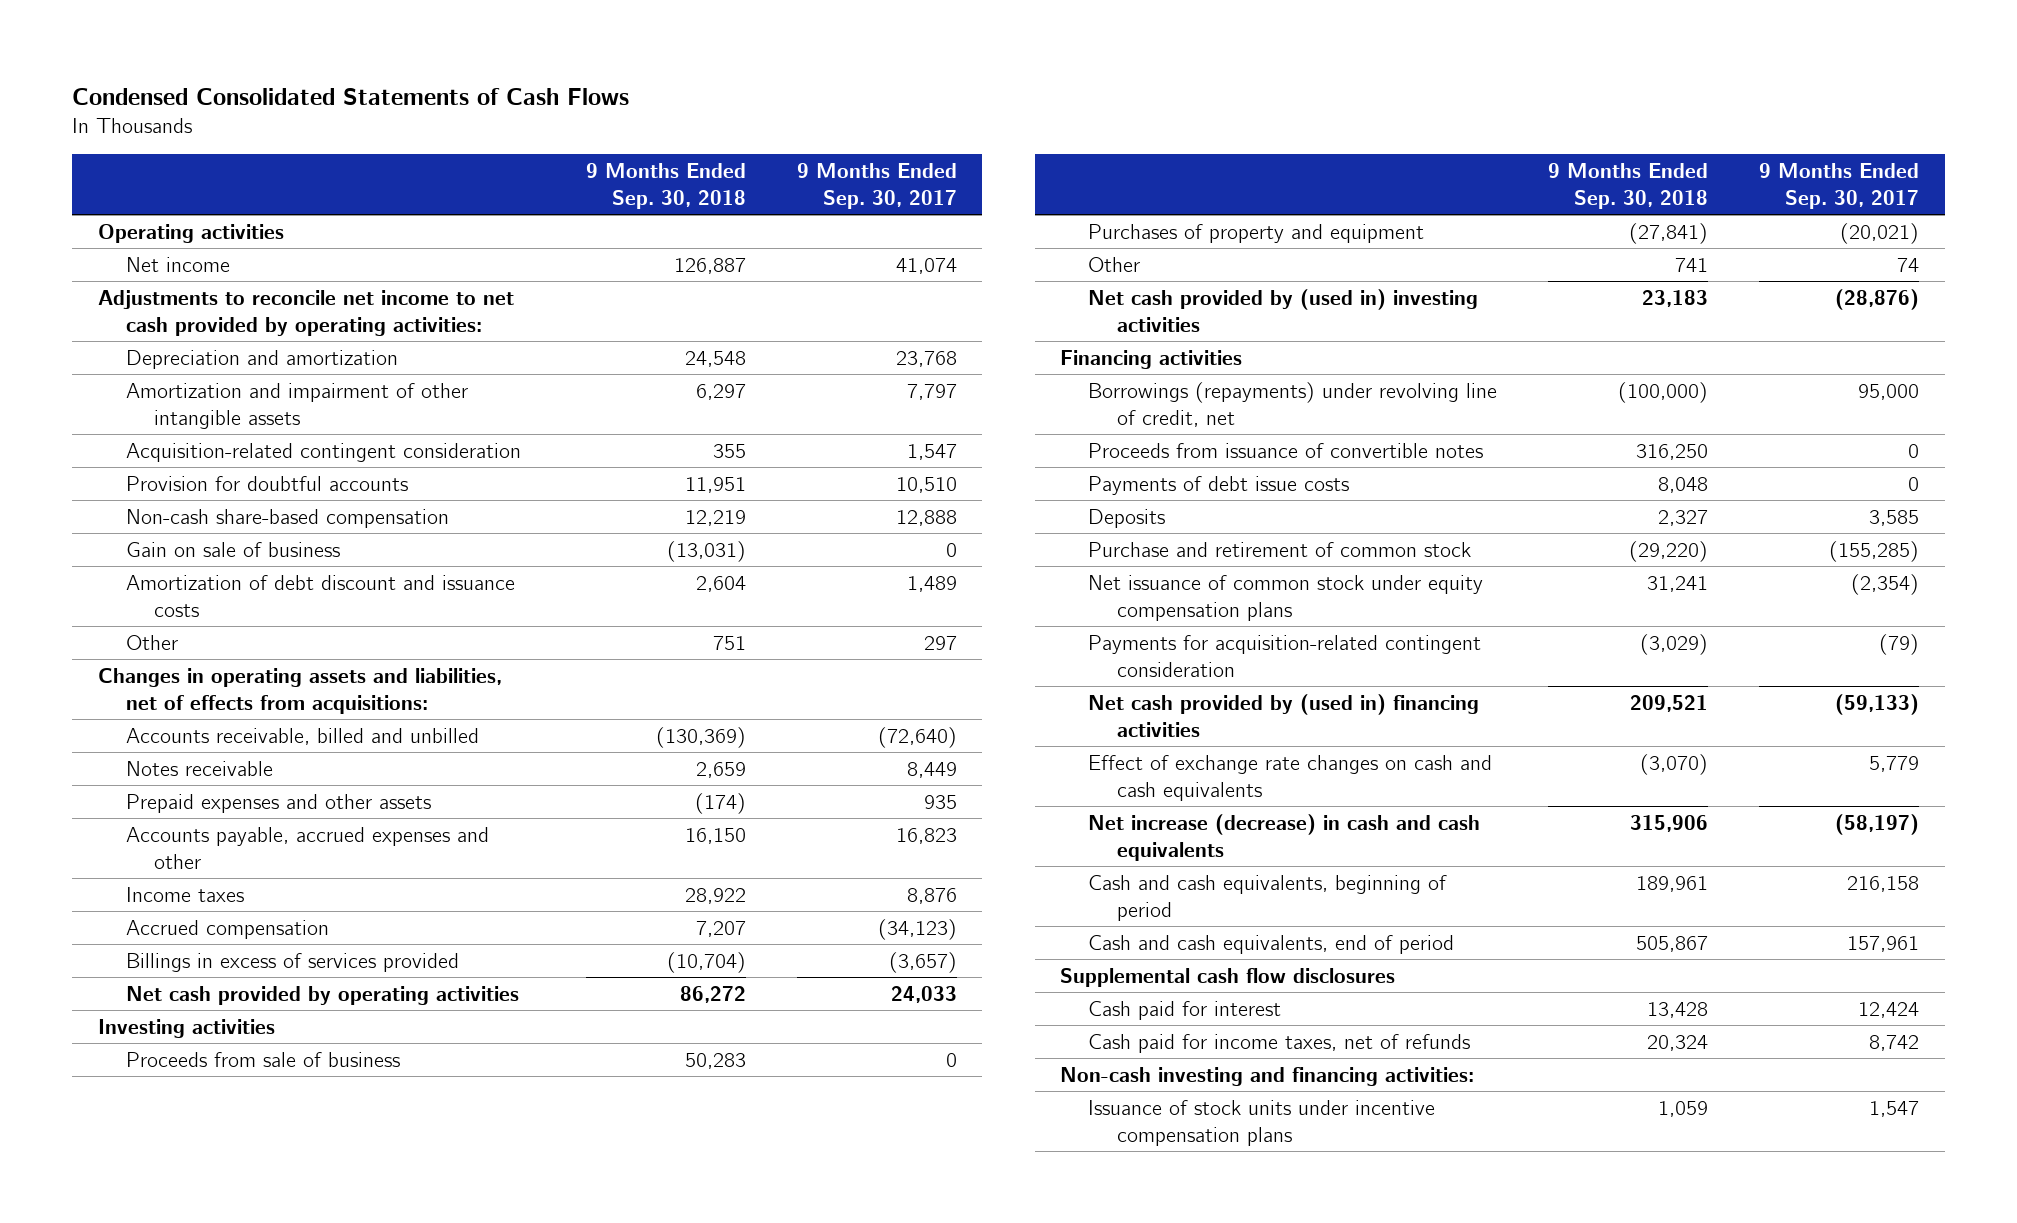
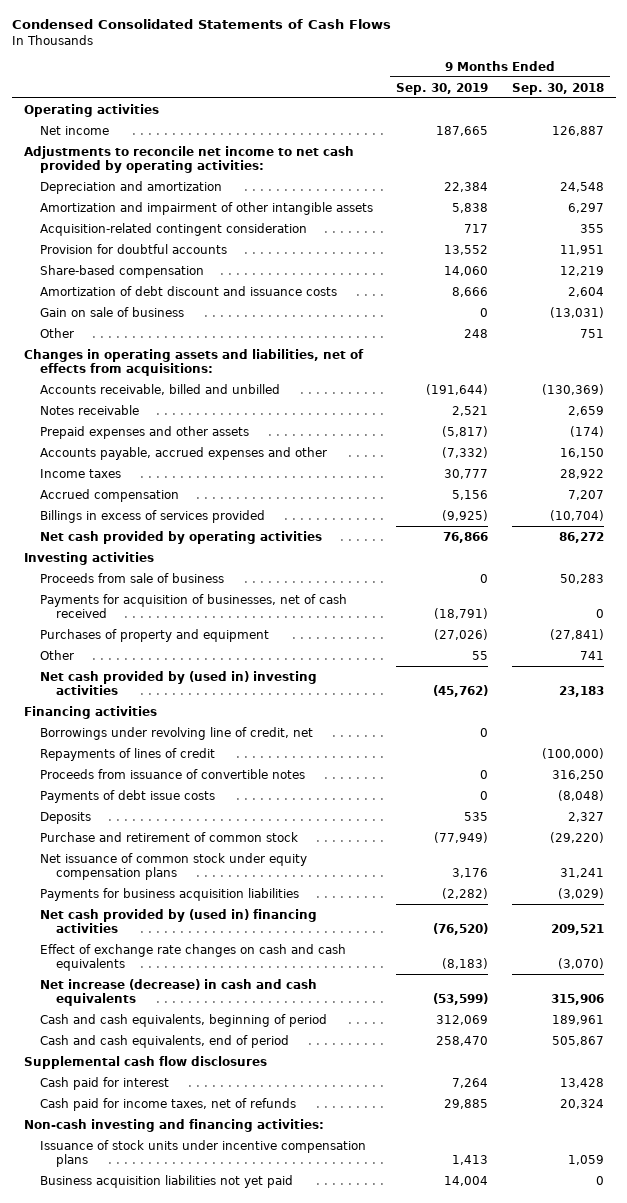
- | 9 Months Ended Sep. 30, 2018 | 9 Months Ended Sep. 30, 2017
+ | 9 Months Ended Sep. 30, 2019 | 9 Months Ended Sep. 30, 2018
- Non-cash share-based compensation | 12,219 | 12,888
+ Share-based compensation | 14,060 | 12,219
moved down: Gain on sale of business | 0 | (13,031)
+ Payments for acquisition of businesses, net of cash received | (18,791) | 0
- Borrowings (repayments) under revolving line of credit, net | (100,000) | 95,000
+ Borrowings under revolving line of credit, net | 0 |
+ Repayments of lines of credit | | (100,000)
- Payments of debt issue costs | 8,048 | 0
+ Payments of debt issue costs | 0 | (8,048)
- Payments for acquisition-related contingent consideration | (3,029) | (79)
+ Payments for business acquisition liabilities | (2,282) | (3,029)
+ Business acquisition liabilities not yet paid | 14,004 | 0

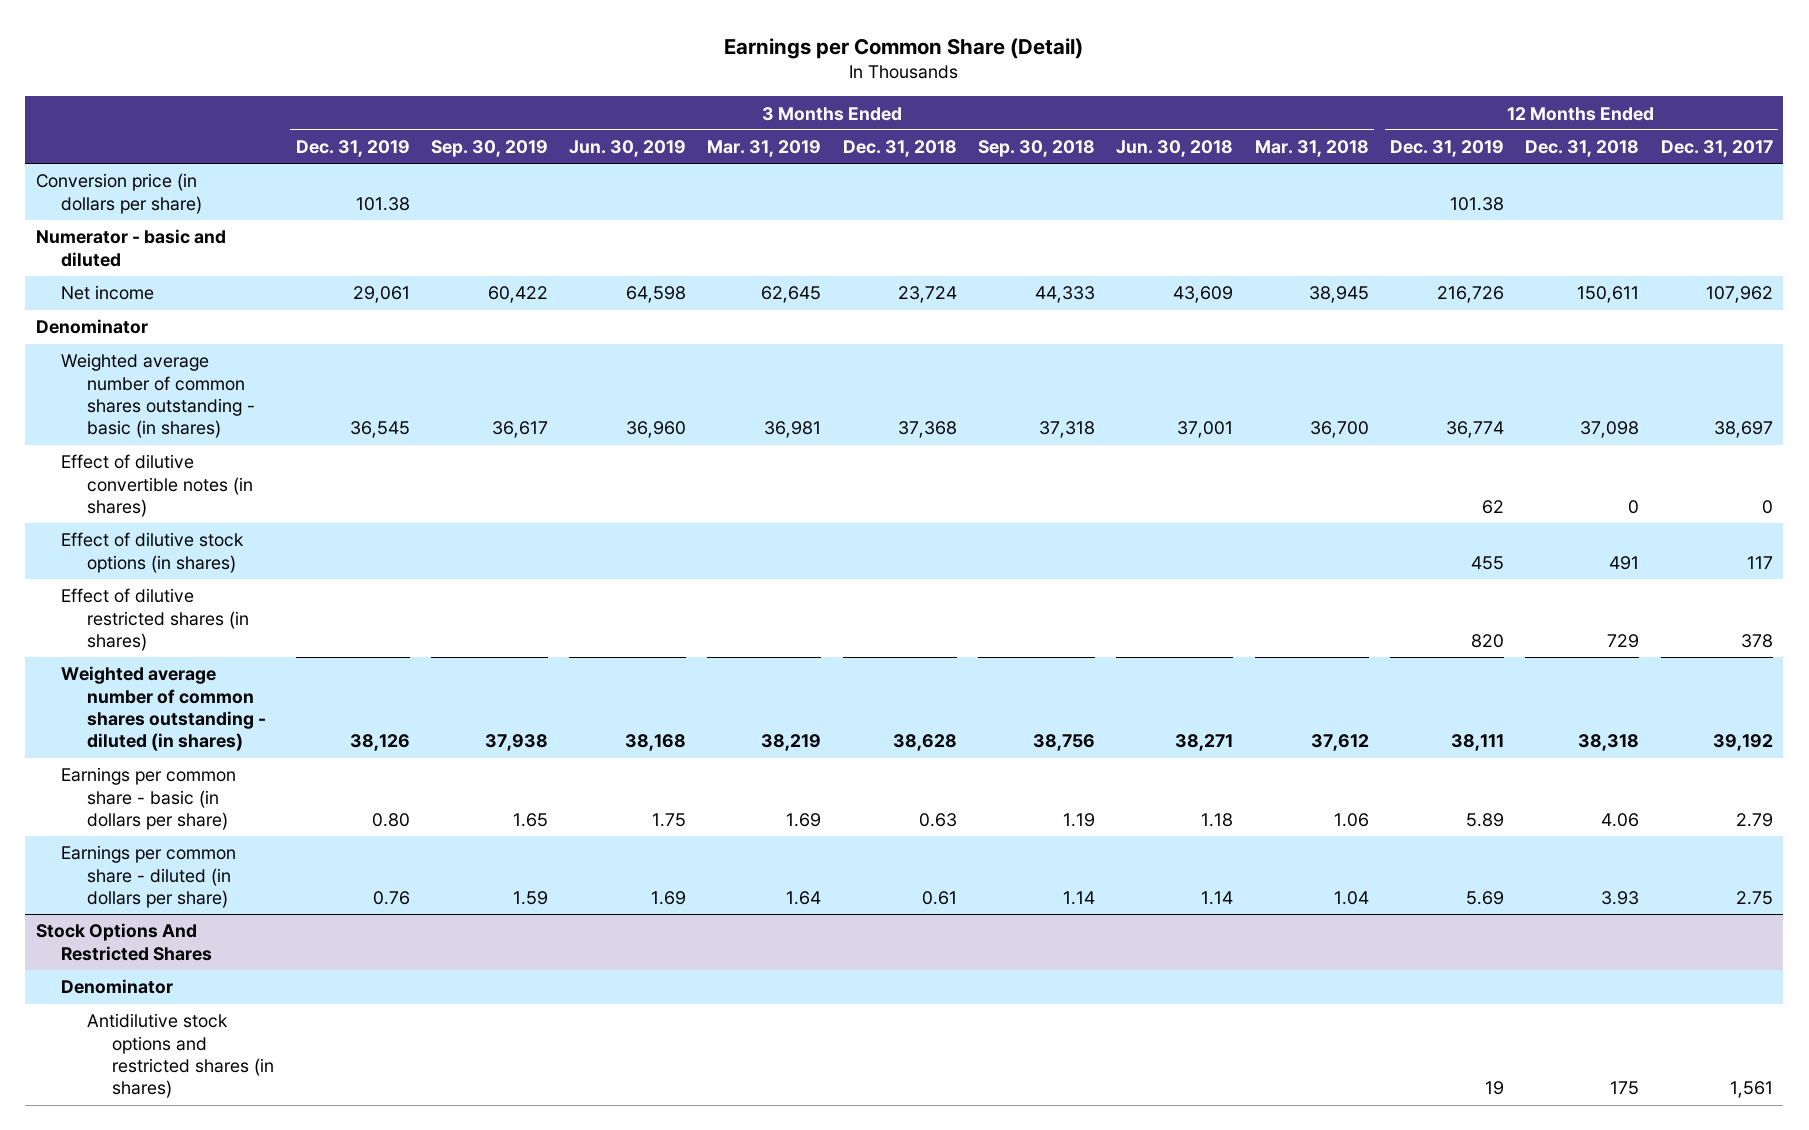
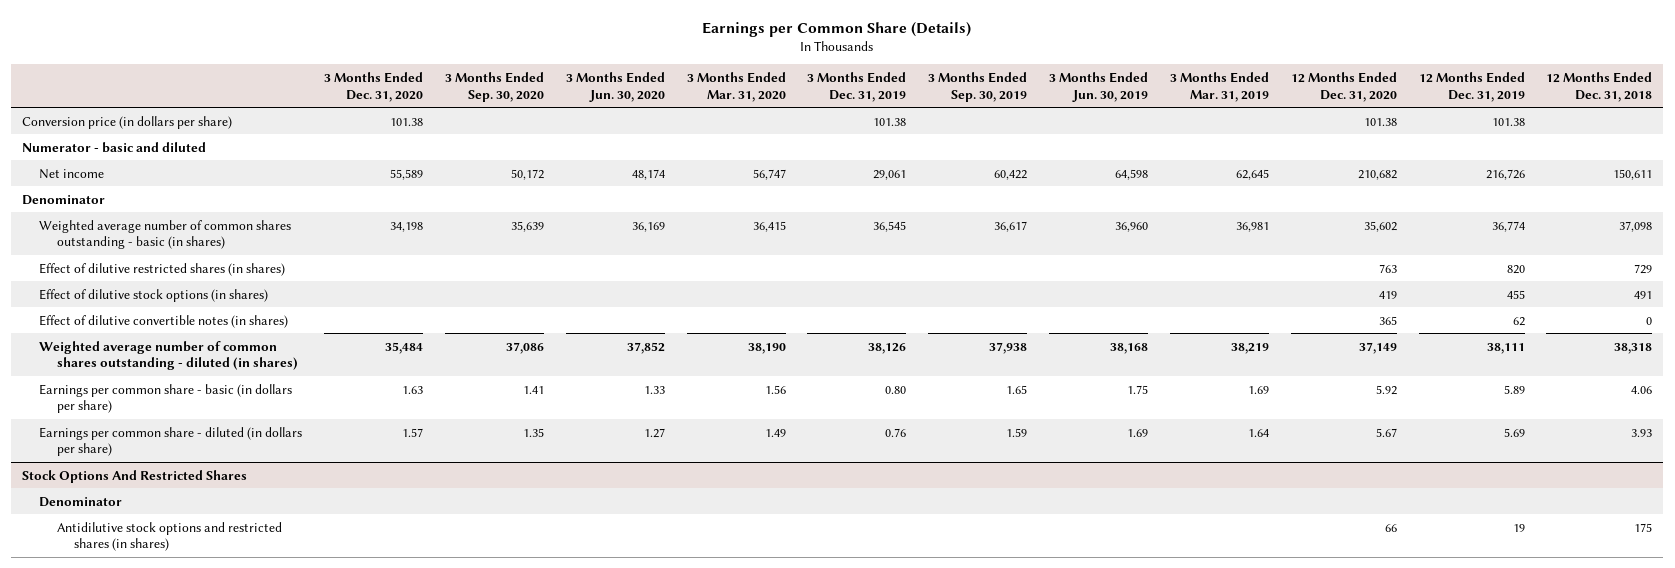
- Earnings per Common Share (Detail)
+ Earnings per Common Share (Details)
- | 3 Months Ended Dec. 31, 2019 | 3 Months Ended Sep. 30, 2019 | 3 Months Ended Jun. 30, 2019 | 3 Months Ended Mar. 31, 2019 | 3 Months Ended Dec. 31, 2018 | 3 Months Ended Sep. 30, 2018 | 3 Months Ended Jun. 30, 2018 | 3 Months Ended Mar. 31, 2018 | 12 Months Ended Dec. 31, 2019 | 12 Months Ended Dec. 31, 2018 | 12 Months Ended Dec. 31, 2017
+ | 3 Months Ended Dec. 31, 2020 | 3 Months Ended Sep. 30, 2020 | 3 Months Ended Jun. 30, 2020 | 3 Months Ended Mar. 31, 2020 | 3 Months Ended Dec. 31, 2019 | 3 Months Ended Sep. 30, 2019 | 3 Months Ended Jun. 30, 2019 | 3 Months Ended Mar. 31, 2019 | 12 Months Ended Dec. 31, 2020 | 12 Months Ended Dec. 31, 2019 | 12 Months Ended Dec. 31, 2018
moved down: Effect of dilutive stock options (in shares) | | | | | | | | | 419 | 455 | 491
moved down: Effect of dilutive convertible notes (in shares) | | | | | | | | | 365 | 62 | 0

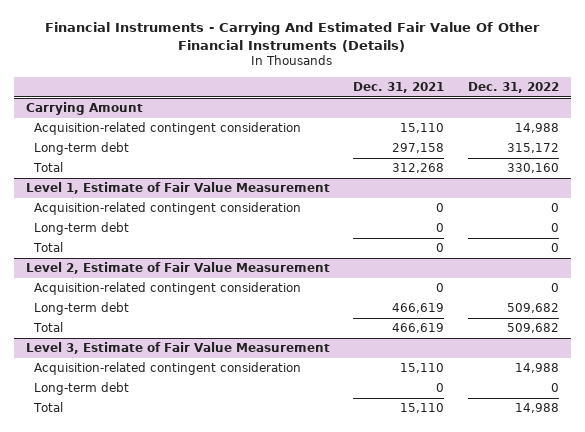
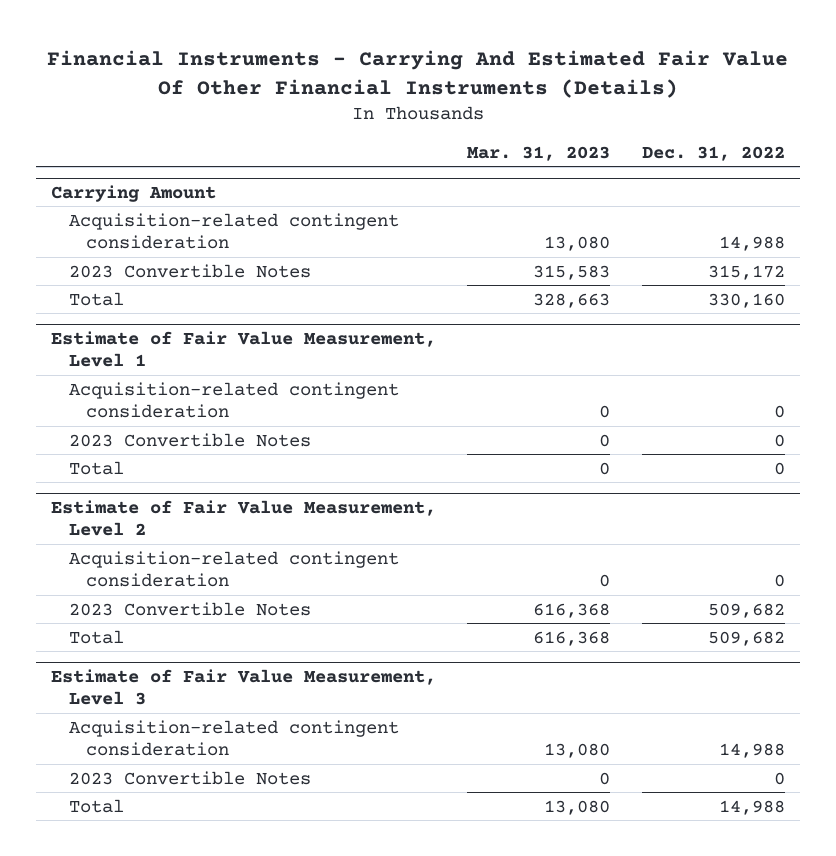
- | Dec. 31, 2021 | Dec. 31, 2022
+ | Mar. 31, 2023 | Dec. 31, 2022
@ Carrying Amount
- Long-term debt | 297,158 | 315,172
+ 2023 Convertible Notes | 315,583 | 315,172
- Level 1, Estimate of Fair Value Measurement
+ Estimate of Fair Value Measurement, Level 1
- Long-term debt | 0 | 0
+ 2023 Convertible Notes | 0 | 0
- Level 2, Estimate of Fair Value Measurement
+ Estimate of Fair Value Measurement, Level 2
- Long-term debt | 466,619 | 509,682
+ 2023 Convertible Notes | 616,368 | 509,682
- Level 3, Estimate of Fair Value Measurement
+ Estimate of Fair Value Measurement, Level 3
- Long-term debt | 0 | 0
+ 2023 Convertible Notes | 0 | 0

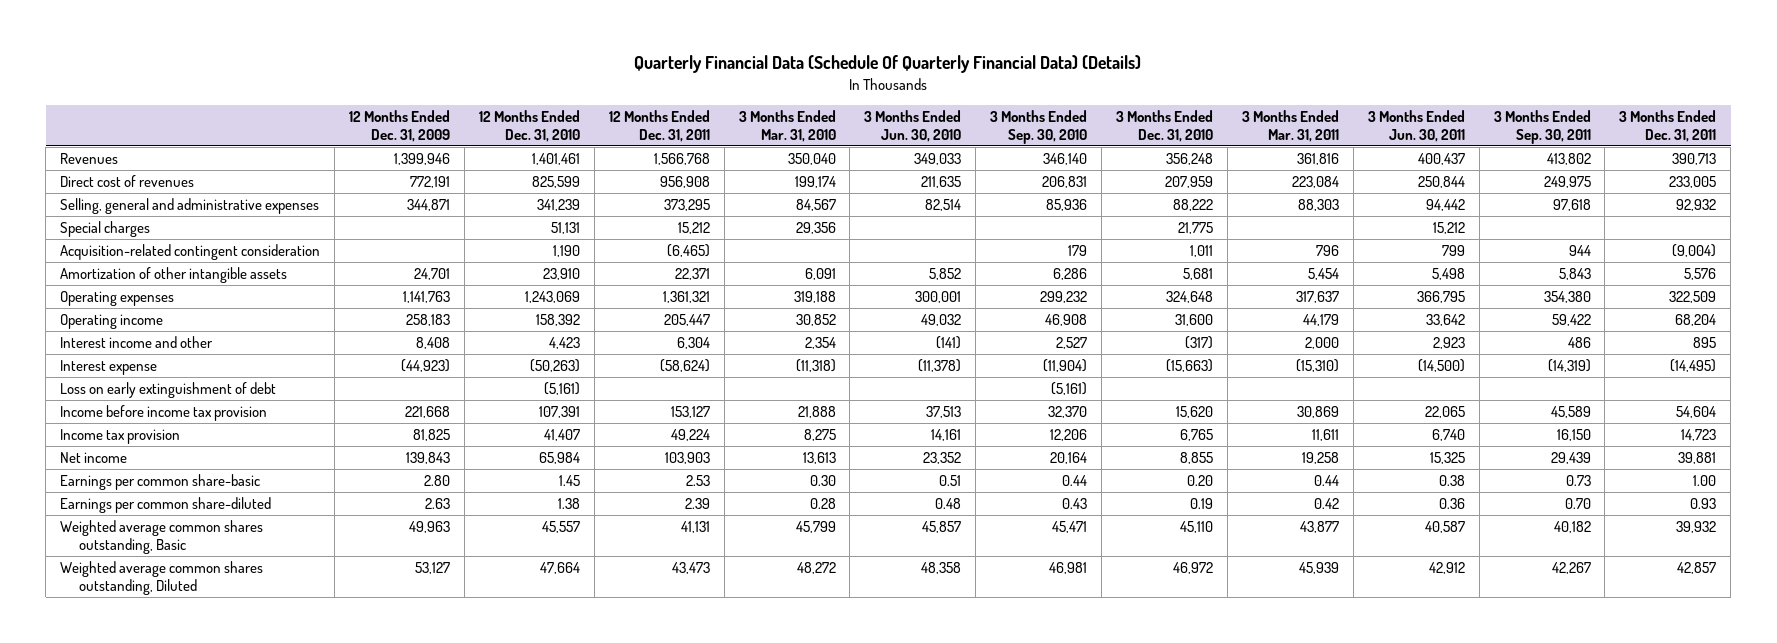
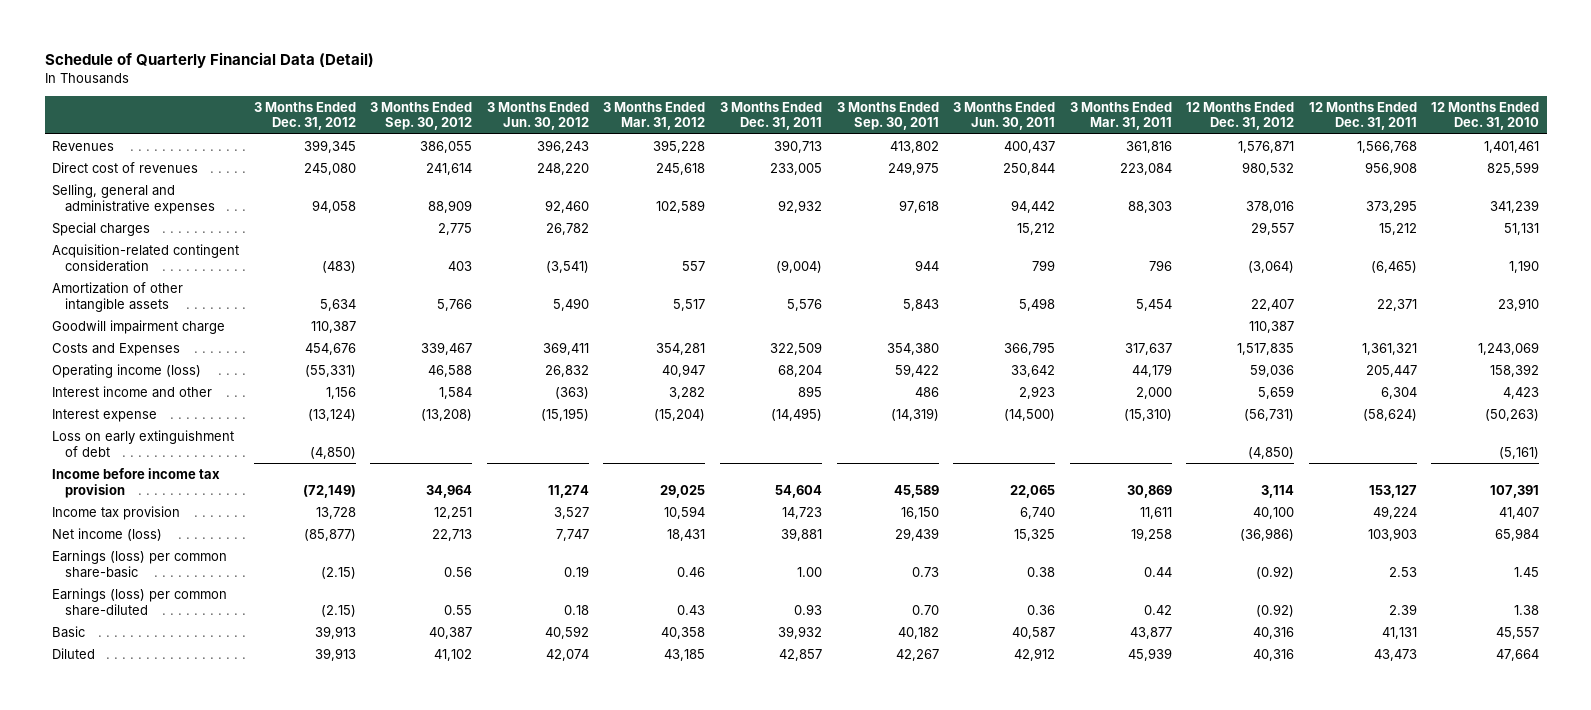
- Quarterly Financial Data (Schedule Of Quarterly Financial Data) (Details)
+ Schedule of Quarterly Financial Data (Detail)
- | 12 Months Ended Dec. 31, 2009 | 12 Months Ended Dec. 31, 2010 | 12 Months Ended Dec. 31, 2011 | 3 Months Ended Mar. 31, 2010 | 3 Months Ended Jun. 30, 2010 | 3 Months Ended Sep. 30, 2010 | 3 Months Ended Dec. 31, 2010 | 3 Months Ended Mar. 31, 2011 | 3 Months Ended Jun. 30, 2011 | 3 Months Ended Sep. 30, 2011 | 3 Months Ended Dec. 31, 2011
+ | 3 Months Ended Dec. 31, 2012 | 3 Months Ended Sep. 30, 2012 | 3 Months Ended Jun. 30, 2012 | 3 Months Ended Mar. 31, 2012 | 3 Months Ended Dec. 31, 2011 | 3 Months Ended Sep. 30, 2011 | 3 Months Ended Jun. 30, 2011 | 3 Months Ended Mar. 31, 2011 | 12 Months Ended Dec. 31, 2012 | 12 Months Ended Dec. 31, 2011 | 12 Months Ended Dec. 31, 2010
- Operating expenses | 1,141,763 | 1,243,069 | 1,361,321 | 319,188 | 300,001 | 299,232 | 324,648 | 317,637 | 366,795 | 354,380 | 322,509
- Operating income | 258,183 | 158,392 | 205,447 | 30,852 | 49,032 | 46,908 | 31,600 | 44,179 | 33,642 | 59,422 | 68,204
+ Goodwill impairment charge | 110,387 | | | | | | | | 110,387 | |
+ Costs and Expenses | 454,676 | 339,467 | 369,411 | 354,281 | 322,509 | 354,380 | 366,795 | 317,637 | 1,517,835 | 1,361,321 | 1,243,069
+ Operating income (loss) | (55,331) | 46,588 | 26,832 | 40,947 | 68,204 | 59,422 | 33,642 | 44,179 | 59,036 | 205,447 | 158,392
- Net income | 139,843 | 65,984 | 103,903 | 13,613 | 23,352 | 20,164 | 8,855 | 19,258 | 15,325 | 29,439 | 39,881
- Earnings per common share-basic | 2.80 | 1.45 | 2.53 | 0.30 | 0.51 | 0.44 | 0.20 | 0.44 | 0.38 | 0.73 | 1.00
- Earnings per common share-diluted | 2.63 | 1.38 | 2.39 | 0.28 | 0.48 | 0.43 | 0.19 | 0.42 | 0.36 | 0.70 | 0.93
- Weighted average common shares outstanding, Basic | 49,963 | 45,557 | 41,131 | 45,799 | 45,857 | 45,471 | 45,110 | 43,877 | 40,587 | 40,182 | 39,932
- Weighted average common shares outstanding, Diluted | 53,127 | 47,664 | 43,473 | 48,272 | 48,358 | 46,981 | 46,972 | 45,939 | 42,912 | 42,267 | 42,857
+ Net income (loss) | (85,877) | 22,713 | 7,747 | 18,431 | 39,881 | 29,439 | 15,325 | 19,258 | (36,986) | 103,903 | 65,984
+ Earnings (loss) per common share-basic | (2.15) | 0.56 | 0.19 | 0.46 | 1.00 | 0.73 | 0.38 | 0.44 | (0.92) | 2.53 | 1.45
+ Earnings (loss) per common share-diluted | (2.15) | 0.55 | 0.18 | 0.43 | 0.93 | 0.70 | 0.36 | 0.42 | (0.92) | 2.39 | 1.38
+ Basic | 39,913 | 40,387 | 40,592 | 40,358 | 39,932 | 40,182 | 40,587 | 43,877 | 40,316 | 41,131 | 45,557
+ Diluted | 39,913 | 41,102 | 42,074 | 43,185 | 42,857 | 42,267 | 42,912 | 45,939 | 40,316 | 43,473 | 47,664

